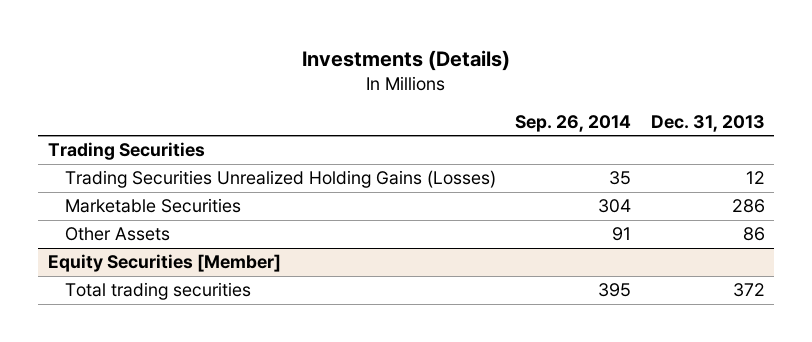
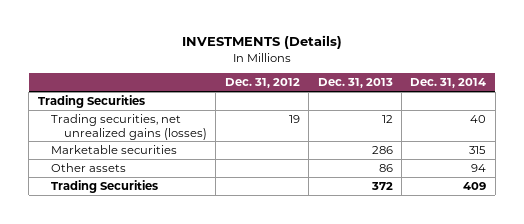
- Investments (Details)
+ INVESTMENTS (Details)
- | Sep. 26, 2014 | Dec. 31, 2013
+ | Dec. 31, 2012 | Dec. 31, 2013 | Dec. 31, 2014
- Trading Securities Unrealized Holding Gains (Losses) | 35 | 12
- Marketable Securities | 304 | 286
- Other Assets | 91 | 86
- Equity Securities [Member]
- Total trading securities | 395 | 372
+ Trading securities, net unrealized gains (losses) | 19 | 12 | 40
+ Marketable securities | | 286 | 315
+ Other assets | | 86 | 94
+ Trading Securities | | 372 | 409

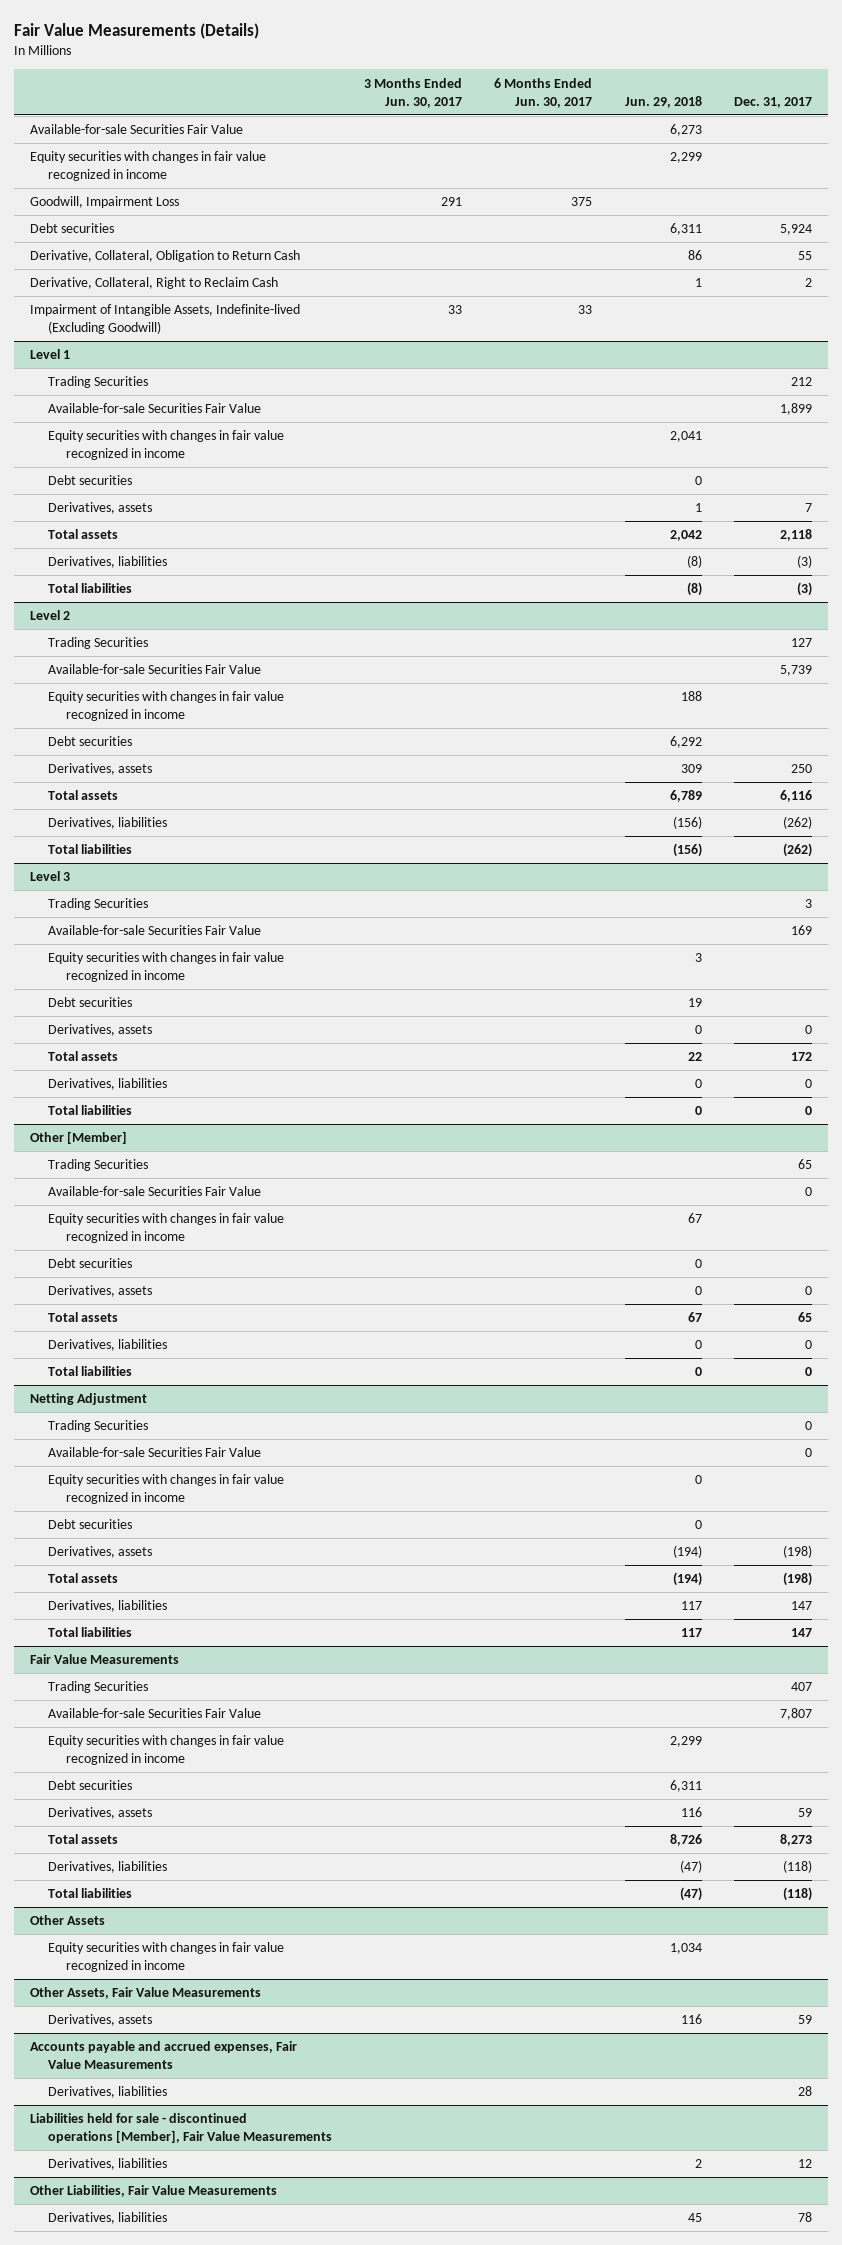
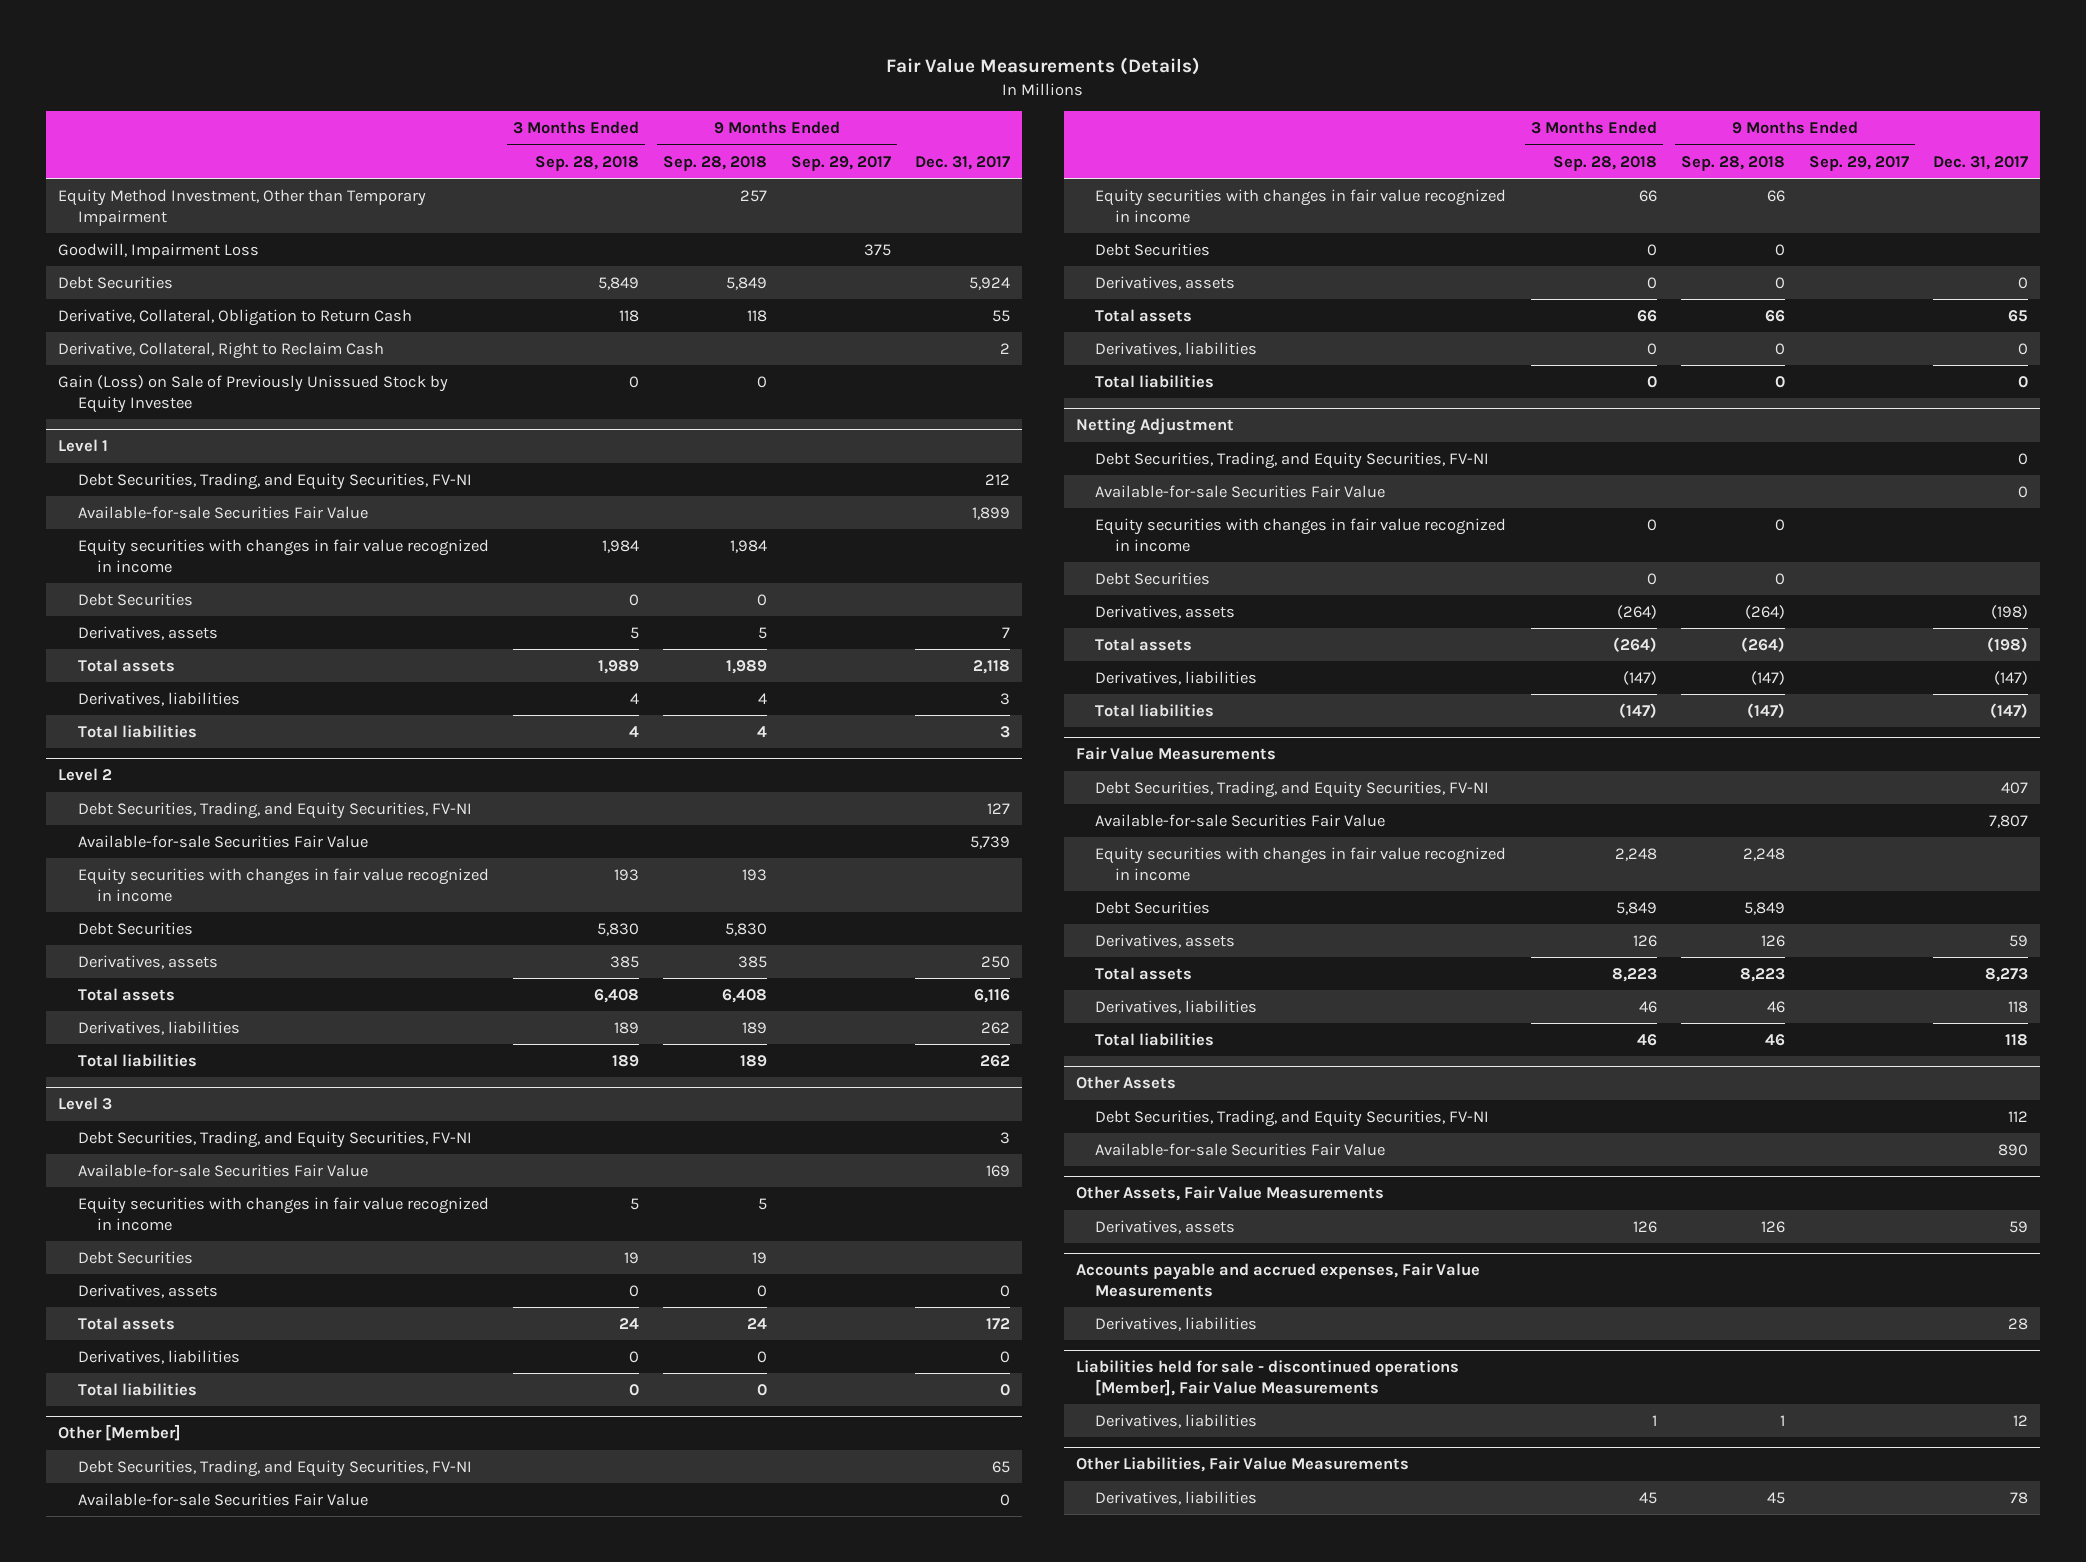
- | 3 Months Ended Jun. 30, 2017 | 6 Months Ended Jun. 30, 2017 | Jun. 29, 2018 | Dec. 31, 2017
+ | 3 Months Ended Sep. 28, 2018 | 9 Months Ended Sep. 28, 2018 | 9 Months Ended Sep. 29, 2017 | Dec. 31, 2017
- Available-for-sale Securities Fair Value | | | 6,273 |
- Equity securities with changes in fair value recognized in income | | | 2,299 |
+ Equity Method Investment, Other than Temporary Impairment | | 257 | |
- Debt securities | | | 6,311 | 5,924
+ Debt Securities | 5,849 | 5,849 | | 5,924
- Impairment of Intangible Assets, Indefinite-lived (Excluding Goodwill) | 33 | 33 | |
+ Gain (Loss) on Sale of Previously Unissued Stock by Equity Investee | 0 | 0 | |
@ Level 1
- Trading Securities | | | | 212
+ Debt Securities, Trading, and Equity Securities, FV-NI | | | | 212
- Debt securities | | | 0 |
+ Debt Securities | 0 | 0 | |
- Derivatives, liabilities | | | (8) | (3)
- Total liabilities | | | (8) | (3)
+ Derivatives, liabilities | 4 | 4 | | 3
+ Total liabilities | 4 | 4 | | 3
@ Level 2
- Trading Securities | | | | 127
+ Debt Securities, Trading, and Equity Securities, FV-NI | | | | 127
- Debt securities | | | 6,292 |
+ Debt Securities | 5,830 | 5,830 | |
- Derivatives, liabilities | | | (156) | (262)
- Total liabilities | | | (156) | (262)
+ Derivatives, liabilities | 189 | 189 | | 262
+ Total liabilities | 189 | 189 | | 262
@ Level 3
- Trading Securities | | | | 3
+ Debt Securities, Trading, and Equity Securities, FV-NI | | | | 3
- Debt securities | | | 19 |
+ Debt Securities | 19 | 19 | |
@ Other [Member]
- Trading Securities | | | | 65
+ Debt Securities, Trading, and Equity Securities, FV-NI | | | | 65
- Debt securities | | | 0 |
+ Debt Securities | 0 | 0 | |
@ Netting Adjustment
- Trading Securities | | | | 0
+ Debt Securities, Trading, and Equity Securities, FV-NI | | | | 0
- Debt securities | | | 0 |
+ Debt Securities | 0 | 0 | |
- Derivatives, liabilities | | | 117 | 147
- Total liabilities | | | 117 | 147
+ Derivatives, liabilities | (147) | (147) | | (147)
+ Total liabilities | (147) | (147) | | (147)
@ Fair Value Measurements
- Trading Securities | | | | 407
+ Debt Securities, Trading, and Equity Securities, FV-NI | | | | 407
- Debt securities | | | 6,311 |
+ Debt Securities | 5,849 | 5,849 | |
- Derivatives, liabilities | | | (47) | (118)
- Total liabilities | | | (47) | (118)
+ Derivatives, liabilities | 46 | 46 | | 118
+ Total liabilities | 46 | 46 | | 118
@ Other Assets
- Equity securities with changes in fair value recognized in income | | | 1,034 |
+ Debt Securities, Trading, and Equity Securities, FV-NI | | | | 112
+ Available-for-sale Securities Fair Value | | | | 890

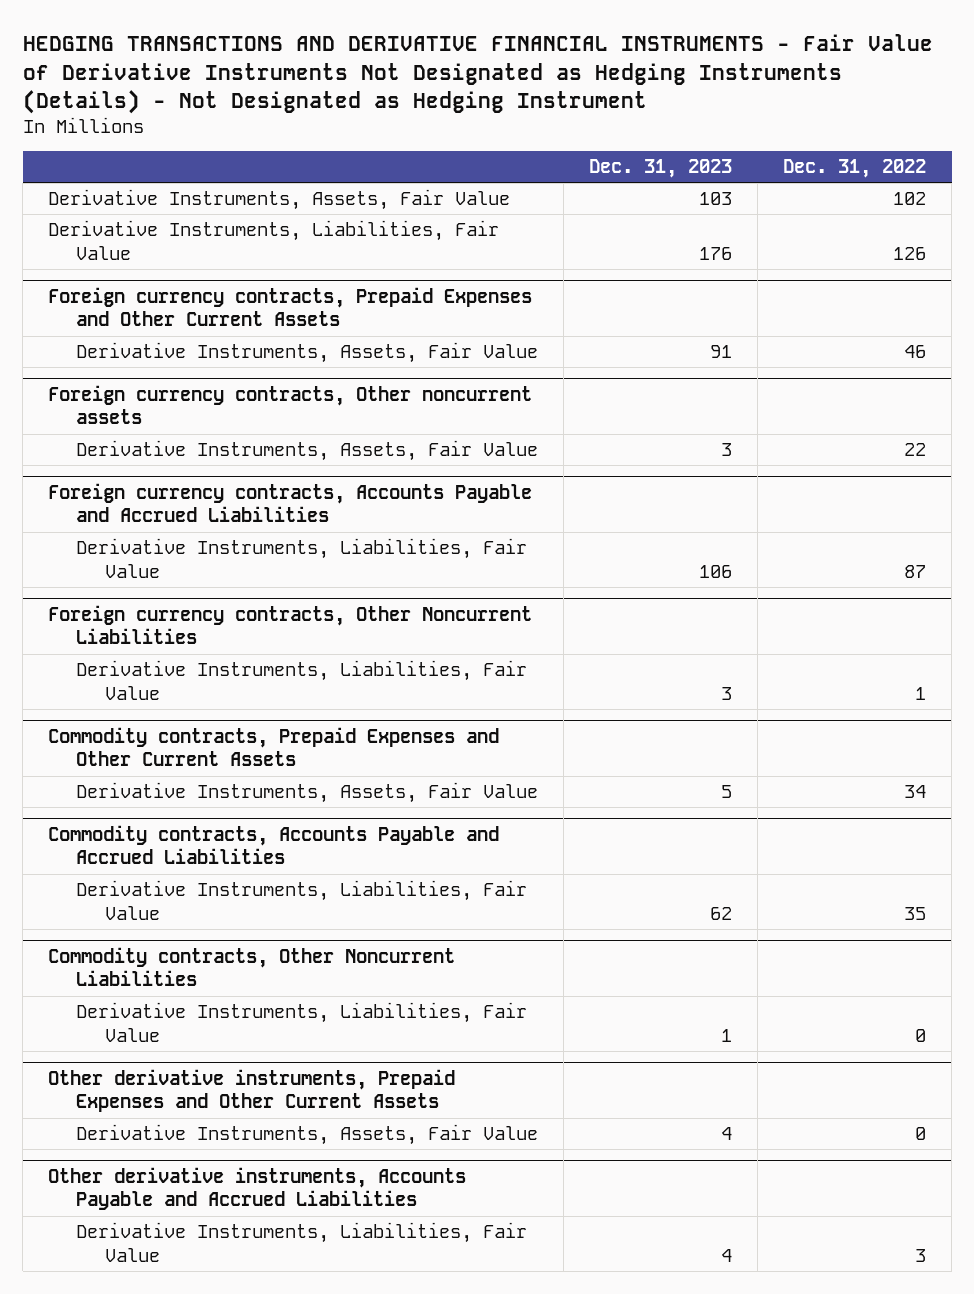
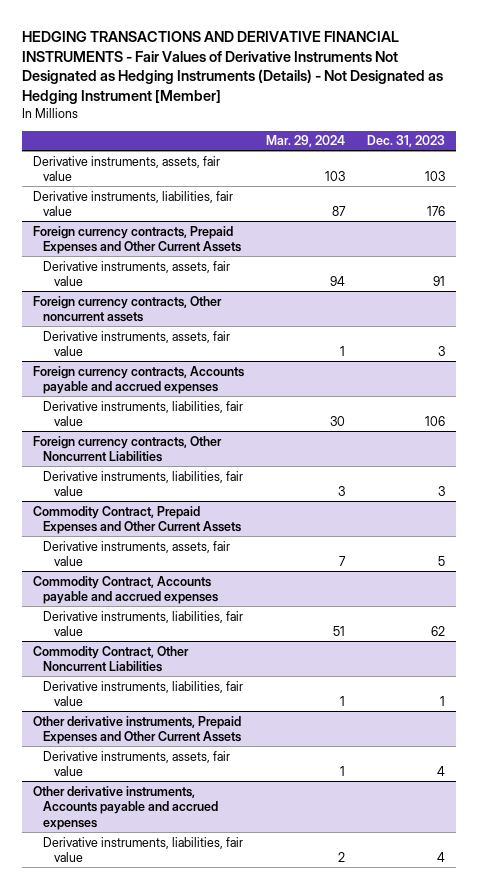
- HEDGING TRANSACTIONS AND DERIVATIVE FINANCIAL INSTRUMENTS - Fair Value of Derivative Instruments Not Designated as Hedging Instruments (Details) - Not Designated as Hedging Instrument
+ HEDGING TRANSACTIONS AND DERIVATIVE FINANCIAL INSTRUMENTS - Fair Values of Derivative Instruments Not Designated as Hedging Instruments (Details) - Not Designated as Hedging Instrument [Member]
- | Dec. 31, 2023 | Dec. 31, 2022
+ | Mar. 29, 2024 | Dec. 31, 2023
- Derivative Instruments, Assets, Fair Value | 103 | 102
- Derivative Instruments, Liabilities, Fair Value | 176 | 126
+ Derivative instruments, assets, fair value | 103 | 103
+ Derivative instruments, liabilities, fair value | 87 | 176
@ Foreign currency contracts, Prepaid Expenses and Other Current Assets
- Derivative Instruments, Assets, Fair Value | 91 | 46
+ Derivative instruments, assets, fair value | 94 | 91
@ Foreign currency contracts, Other noncurrent assets
- Derivative Instruments, Assets, Fair Value | 3 | 22
- Foreign currency contracts, Accounts Payable and Accrued Liabilities
- Derivative Instruments, Liabilities, Fair Value | 106 | 87
@ Foreign currency contracts, Other noncurrent assets
+ Derivative instruments, assets, fair value | 1 | 3
+ Foreign currency contracts, Accounts payable and accrued expenses
+ Derivative instruments, liabilities, fair value | 30 | 106
@ Foreign currency contracts, Other Noncurrent Liabilities
- Derivative Instruments, Liabilities, Fair Value | 3 | 1
- Commodity contracts, Prepaid Expenses and Other Current Assets
- Derivative Instruments, Assets, Fair Value | 5 | 34
- Commodity contracts, Accounts Payable and Accrued Liabilities
- Derivative Instruments, Liabilities, Fair Value | 62 | 35
- Commodity contracts, Other Noncurrent Liabilities
- Derivative Instruments, Liabilities, Fair Value | 1 | 0
@ Foreign currency contracts, Other Noncurrent Liabilities
+ Derivative instruments, liabilities, fair value | 3 | 3
+ Commodity Contract, Prepaid Expenses and Other Current Assets
+ Derivative instruments, assets, fair value | 7 | 5
+ Commodity Contract, Accounts payable and accrued expenses
+ Derivative instruments, liabilities, fair value | 51 | 62
+ Commodity Contract, Other Noncurrent Liabilities
+ Derivative instruments, liabilities, fair value | 1 | 1
@ Other derivative instruments, Prepaid Expenses and Other Current Assets
- Derivative Instruments, Assets, Fair Value | 4 | 0
- Other derivative instruments, Accounts Payable and Accrued Liabilities
- Derivative Instruments, Liabilities, Fair Value | 4 | 3
@ Other derivative instruments, Prepaid Expenses and Other Current Assets
+ Derivative instruments, assets, fair value | 1 | 4
+ Other derivative instruments, Accounts payable and accrued expenses
+ Derivative instruments, liabilities, fair value | 2 | 4

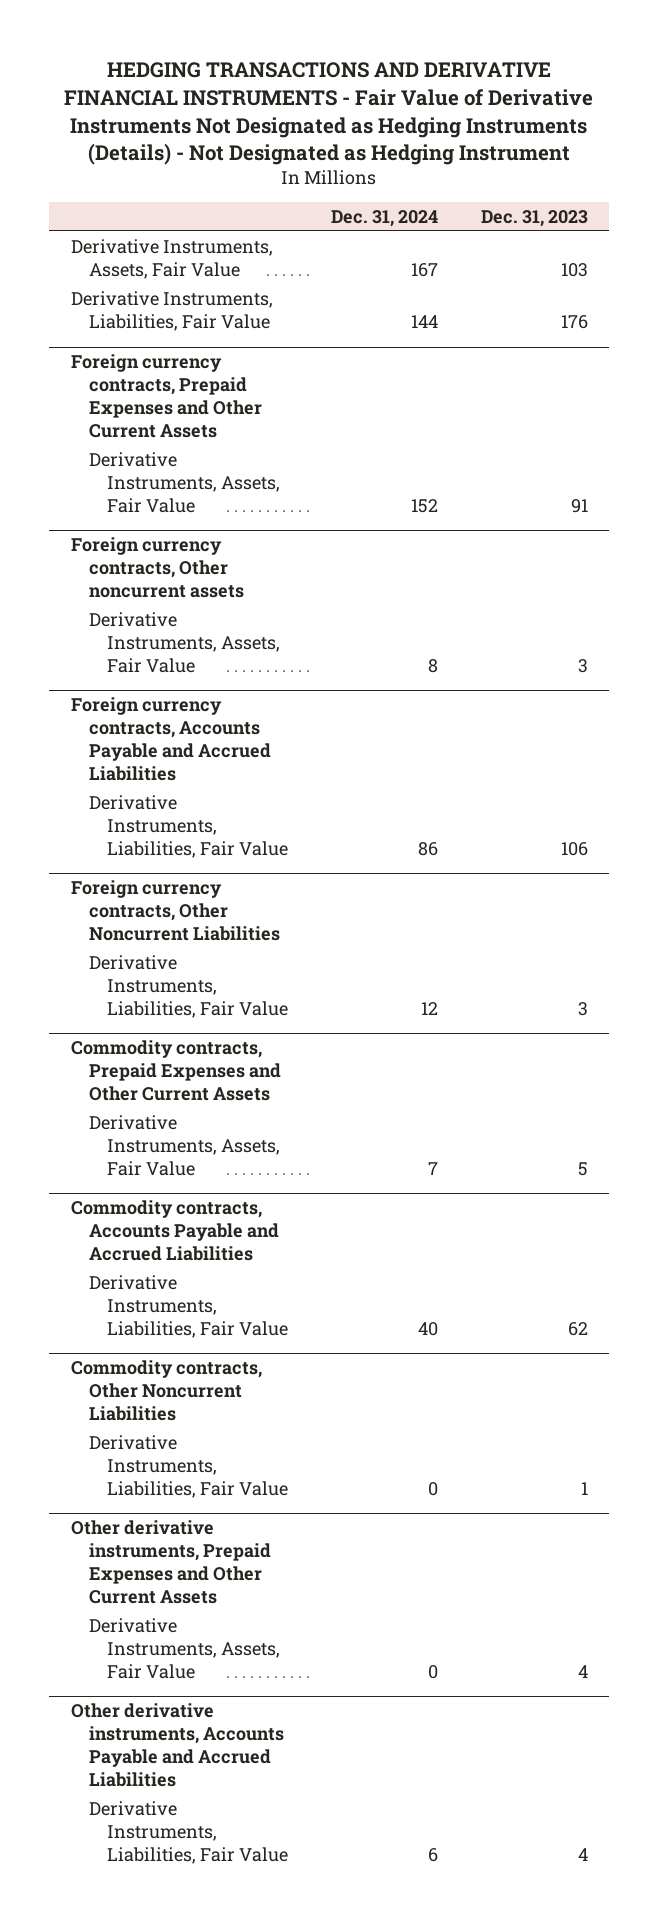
- HEDGING TRANSACTIONS AND DERIVATIVE FINANCIAL INSTRUMENTS - Fair Values of Derivative Instruments Not Designated as Hedging Instruments (Details) - Not Designated as Hedging Instrument [Member]
+ HEDGING TRANSACTIONS AND DERIVATIVE FINANCIAL INSTRUMENTS - Fair Value of Derivative Instruments Not Designated as Hedging Instruments (Details) - Not Designated as Hedging Instrument
- | Mar. 29, 2024 | Dec. 31, 2023
+ | Dec. 31, 2024 | Dec. 31, 2023
- Derivative instruments, assets, fair value | 103 | 103
- Derivative instruments, liabilities, fair value | 87 | 176
+ Derivative Instruments, Assets, Fair Value | 167 | 103
+ Derivative Instruments, Liabilities, Fair Value | 144 | 176
@ Foreign currency contracts, Prepaid Expenses and Other Current Assets
- Derivative instruments, assets, fair value | 94 | 91
+ Derivative Instruments, Assets, Fair Value | 152 | 91
@ Foreign currency contracts, Other noncurrent assets
- Derivative instruments, assets, fair value | 1 | 3
- Foreign currency contracts, Accounts payable and accrued expenses
- Derivative instruments, liabilities, fair value | 30 | 106
@ Foreign currency contracts, Other noncurrent assets
+ Derivative Instruments, Assets, Fair Value | 8 | 3
+ Foreign currency contracts, Accounts Payable and Accrued Liabilities
+ Derivative Instruments, Liabilities, Fair Value | 86 | 106
@ Foreign currency contracts, Other Noncurrent Liabilities
- Derivative instruments, liabilities, fair value | 3 | 3
- Commodity Contract, Prepaid Expenses and Other Current Assets
- Derivative instruments, assets, fair value | 7 | 5
- Commodity Contract, Accounts payable and accrued expenses
- Derivative instruments, liabilities, fair value | 51 | 62
- Commodity Contract, Other Noncurrent Liabilities
- Derivative instruments, liabilities, fair value | 1 | 1
@ Foreign currency contracts, Other Noncurrent Liabilities
+ Derivative Instruments, Liabilities, Fair Value | 12 | 3
+ Commodity contracts, Prepaid Expenses and Other Current Assets
+ Derivative Instruments, Assets, Fair Value | 7 | 5
+ Commodity contracts, Accounts Payable and Accrued Liabilities
+ Derivative Instruments, Liabilities, Fair Value | 40 | 62
+ Commodity contracts, Other Noncurrent Liabilities
+ Derivative Instruments, Liabilities, Fair Value | 0 | 1
@ Other derivative instruments, Prepaid Expenses and Other Current Assets
- Derivative instruments, assets, fair value | 1 | 4
- Other derivative instruments, Accounts payable and accrued expenses
- Derivative instruments, liabilities, fair value | 2 | 4
@ Other derivative instruments, Prepaid Expenses and Other Current Assets
+ Derivative Instruments, Assets, Fair Value | 0 | 4
+ Other derivative instruments, Accounts Payable and Accrued Liabilities
+ Derivative Instruments, Liabilities, Fair Value | 6 | 4

